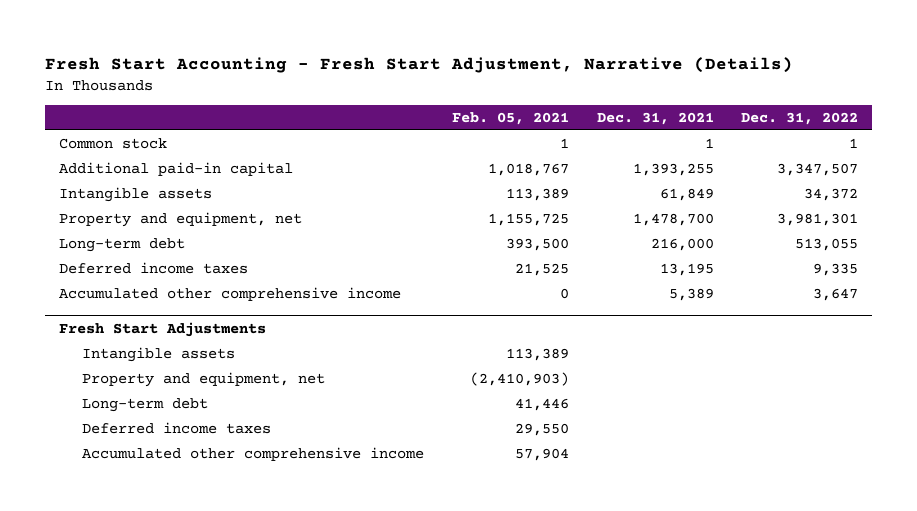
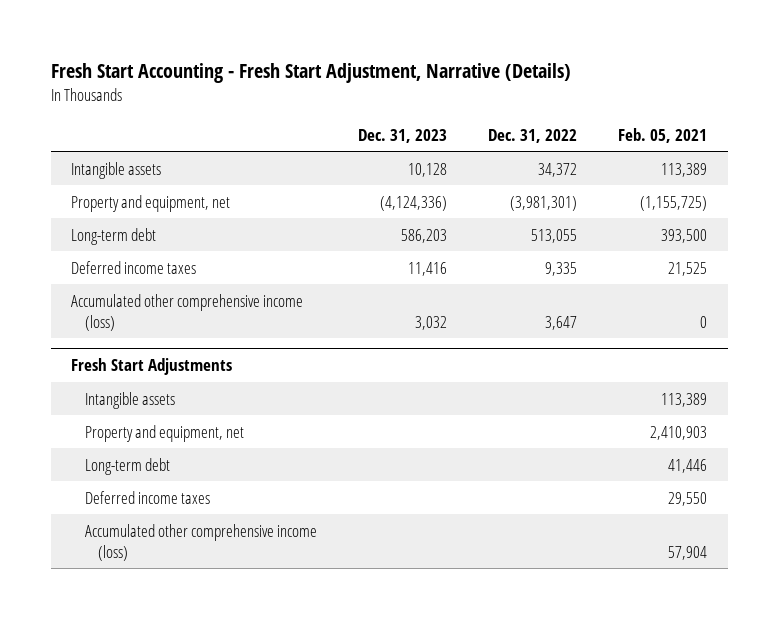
- | Feb. 05, 2021 | Dec. 31, 2021 | Dec. 31, 2022
+ | Dec. 31, 2023 | Dec. 31, 2022 | Feb. 05, 2021
- Common stock | 1 | 1 | 1
- Additional paid-in capital | 1,018,767 | 1,393,255 | 3,347,507
- Property and equipment, net | 1,155,725 | 1,478,700 | 3,981,301
+ Property and equipment, net | (4,124,336) | (3,981,301) | (1,155,725)
- Accumulated other comprehensive income | 0 | 5,389 | 3,647
+ Accumulated other comprehensive income (loss) | 3,032 | 3,647 | 0
@ Fresh Start Adjustments
- Property and equipment, net | (2,410,903) | |
+ Property and equipment, net | | | 2,410,903
- Accumulated other comprehensive income | 57,904 | |
+ Accumulated other comprehensive income (loss) | | | 57,904

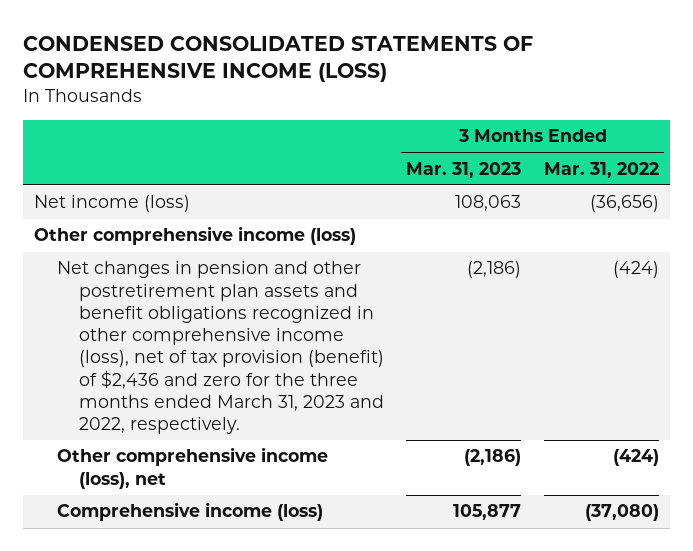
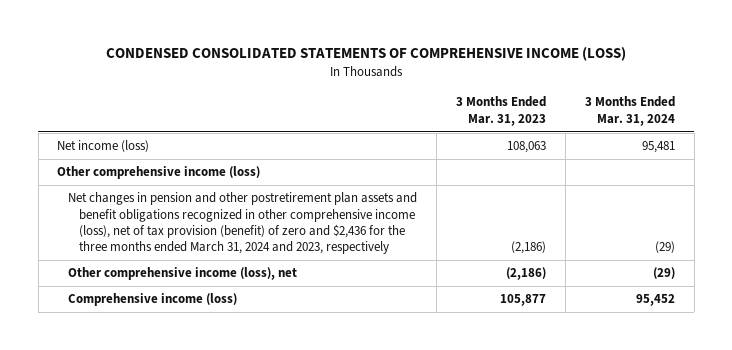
- | 3 Months Ended Mar. 31, 2023 | 3 Months Ended Mar. 31, 2022
+ | 3 Months Ended Mar. 31, 2023 | 3 Months Ended Mar. 31, 2024
- Net changes in pension and other postretirement plan assets and benefit obligations recognized in other comprehensive income (loss), net of tax provision (benefit) of $2,436 and zero for the three months ended March 31, 2023 and 2022, respectively. | (2,186) | (424)
+ Net changes in pension and other postretirement plan assets and benefit obligations recognized in other comprehensive income (loss), net of tax provision (benefit) of zero and $2,436 for the three months ended March 31, 2024 and 2023, respectively | (2,186) | (29)

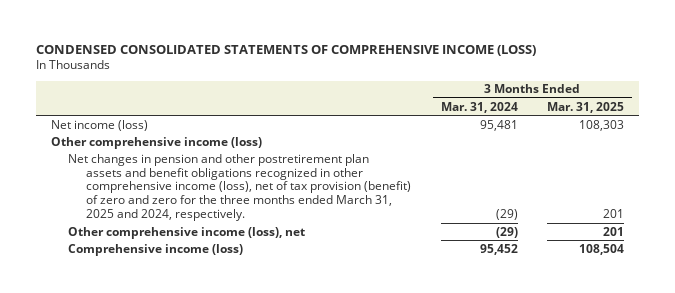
- | 3 Months Ended Mar. 31, 2023 | 3 Months Ended Mar. 31, 2024
+ | 3 Months Ended Mar. 31, 2024 | 3 Months Ended Mar. 31, 2025
- Net changes in pension and other postretirement plan assets and benefit obligations recognized in other comprehensive income (loss), net of tax provision (benefit) of zero and $2,436 for the three months ended March 31, 2024 and 2023, respectively | (2,186) | (29)
+ Net changes in pension and other postretirement plan assets and benefit obligations recognized in other comprehensive income (loss), net of tax provision (benefit) of zero and zero for the three months ended March 31, 2025 and 2024, respectively. | (29) | 201

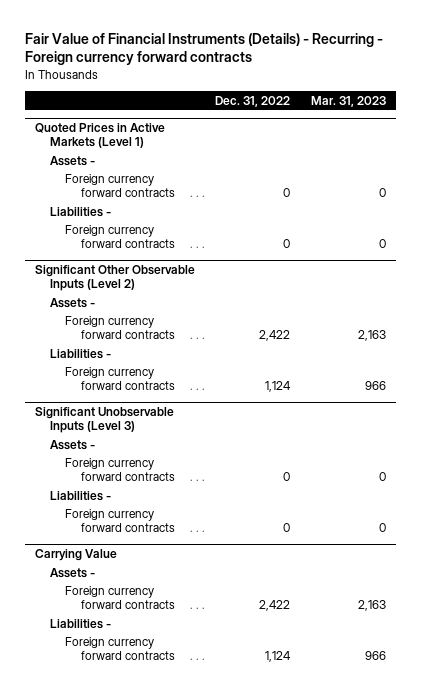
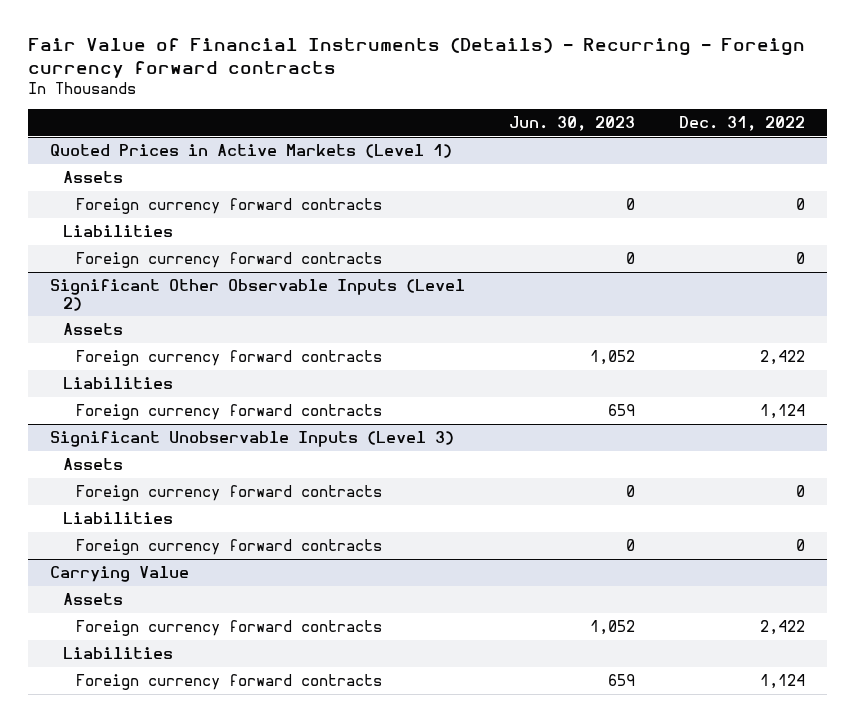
- | Dec. 31, 2022 | Mar. 31, 2023
+ | Jun. 30, 2023 | Dec. 31, 2022
@ Quoted Prices in Active Markets (Level 1)
- Assets -
+ Assets
- Liabilities -
+ Liabilities
@ Significant Other Observable Inputs (Level 2)
- Assets -
+ Assets
- Liabilities -
+ Liabilities
@ Significant Unobservable Inputs (Level 3)
- Assets -
+ Assets
- Liabilities -
+ Liabilities
@ Carrying Value
- Assets -
+ Assets
- Liabilities -
+ Liabilities

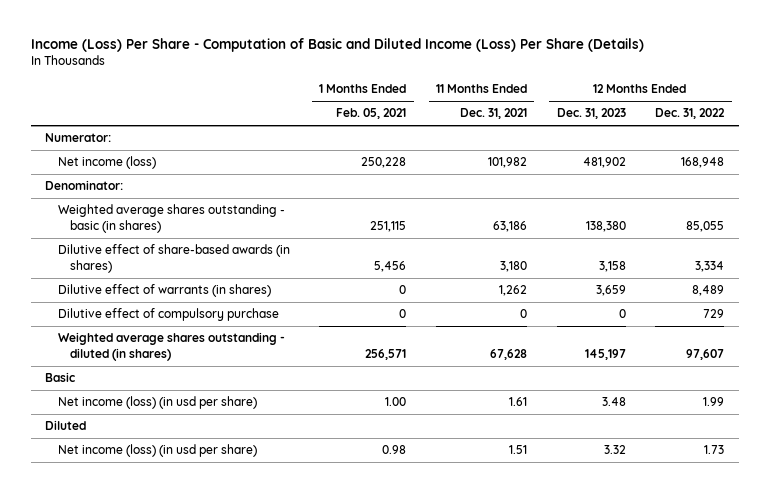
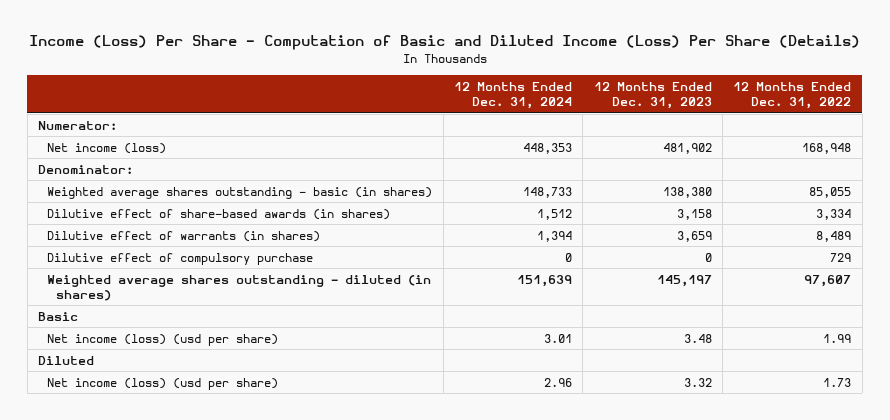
- | 1 Months Ended Feb. 05, 2021 | 11 Months Ended Dec. 31, 2021 | 12 Months Ended Dec. 31, 2023 | 12 Months Ended Dec. 31, 2022
+ | 12 Months Ended Dec. 31, 2024 | 12 Months Ended Dec. 31, 2023 | 12 Months Ended Dec. 31, 2022
- Net income (loss) (in usd per share) | 1.00 | 1.61 | 3.48 | 1.99
+ Net income (loss) (usd per share) | 3.01 | 3.48 | 1.99
- Net income (loss) (in usd per share) | 0.98 | 1.51 | 3.32 | 1.73
+ Net income (loss) (usd per share) | 2.96 | 3.32 | 1.73

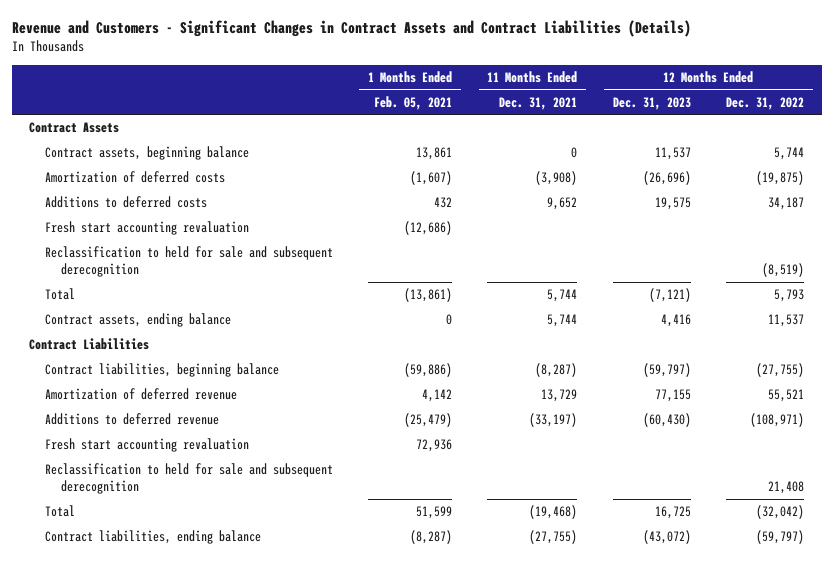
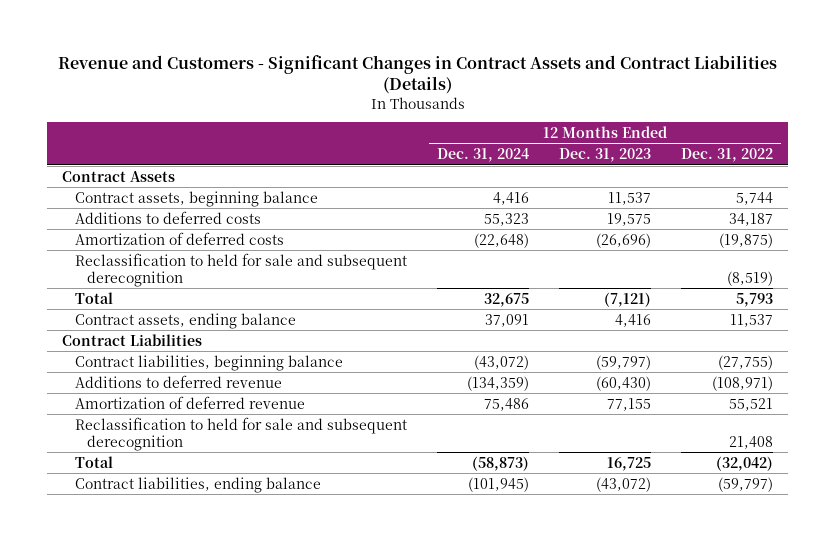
- | 1 Months Ended Feb. 05, 2021 | 11 Months Ended Dec. 31, 2021 | 12 Months Ended Dec. 31, 2023 | 12 Months Ended Dec. 31, 2022
+ | 12 Months Ended Dec. 31, 2024 | 12 Months Ended Dec. 31, 2023 | 12 Months Ended Dec. 31, 2022
- Fresh start accounting revaluation | (12,686) | | |
moved down: Amortization of deferred costs | (22,648) | (26,696) | (19,875)
- Fresh start accounting revaluation | 72,936 | | |
moved down: Amortization of deferred revenue | 75,486 | 77,155 | 55,521

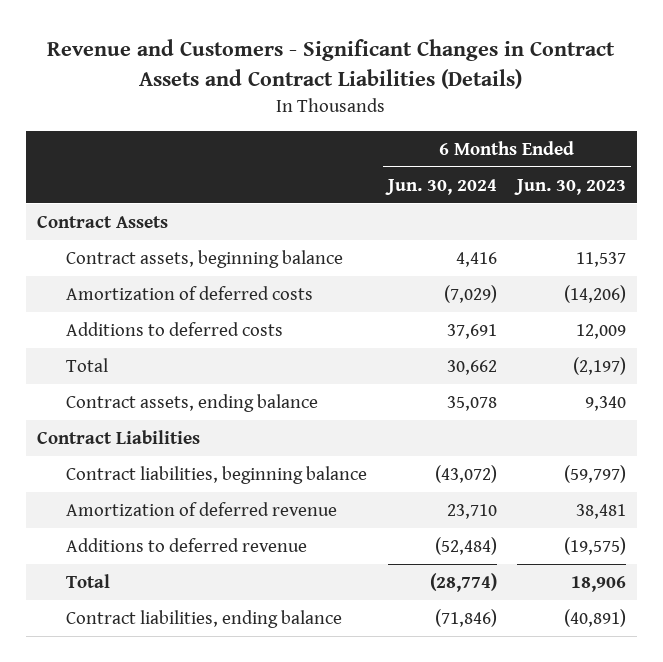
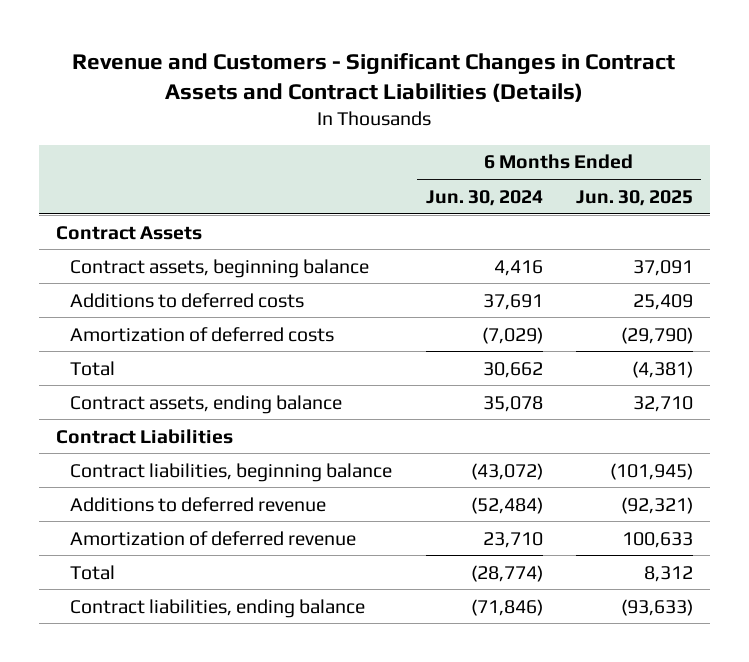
- | 6 Months Ended Jun. 30, 2024 | 6 Months Ended Jun. 30, 2023
+ | 6 Months Ended Jun. 30, 2024 | 6 Months Ended Jun. 30, 2025
moved down: Amortization of deferred costs | (7,029) | (29,790)
moved down: Amortization of deferred revenue | 23,710 | 100,633

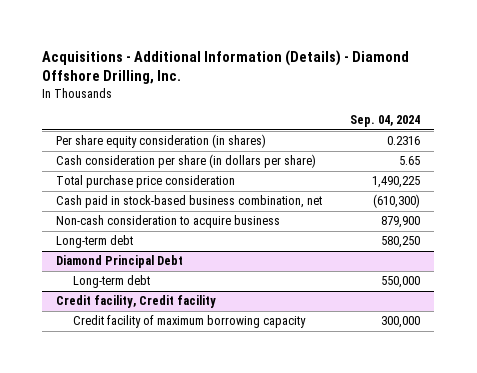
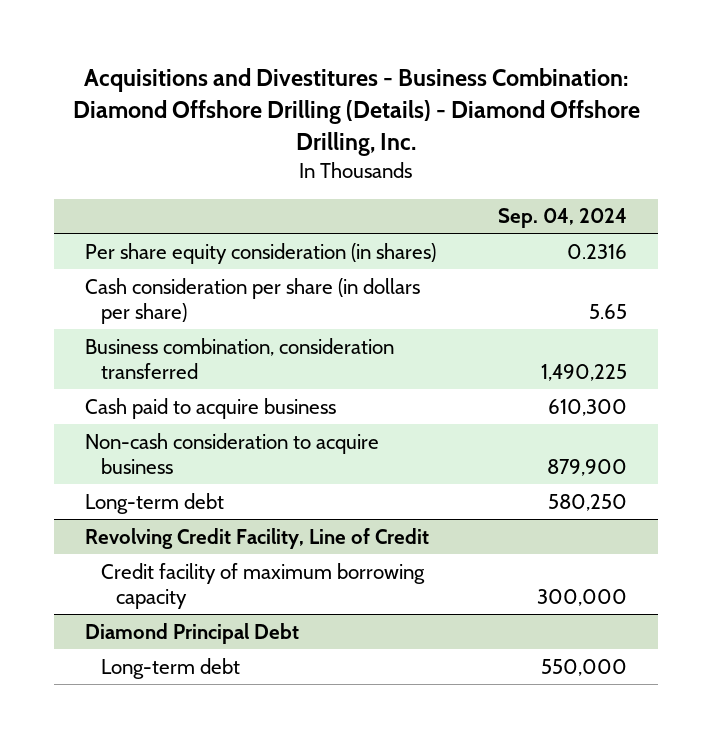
- Acquisitions - Additional Information (Details) - Diamond Offshore Drilling, Inc.
+ Acquisitions and Divestitures - Business Combination: Diamond Offshore Drilling (Details) - Diamond Offshore Drilling, Inc.
- Total purchase price consideration | 1,490,225
- Cash paid in stock-based business combination, net | (610,300)
+ Business combination, consideration transferred | 1,490,225
+ Cash paid to acquire business | 610,300
+ Revolving Credit Facility, Line of Credit
+ Credit facility of maximum borrowing capacity | 300,000
- Credit facility, Credit facility
- Credit facility of maximum borrowing capacity | 300,000

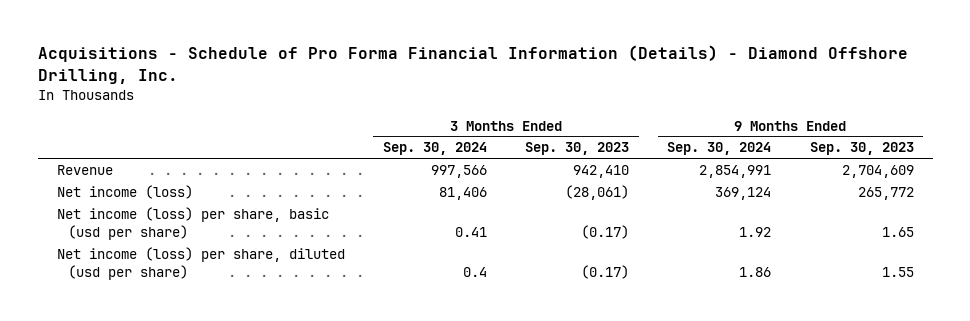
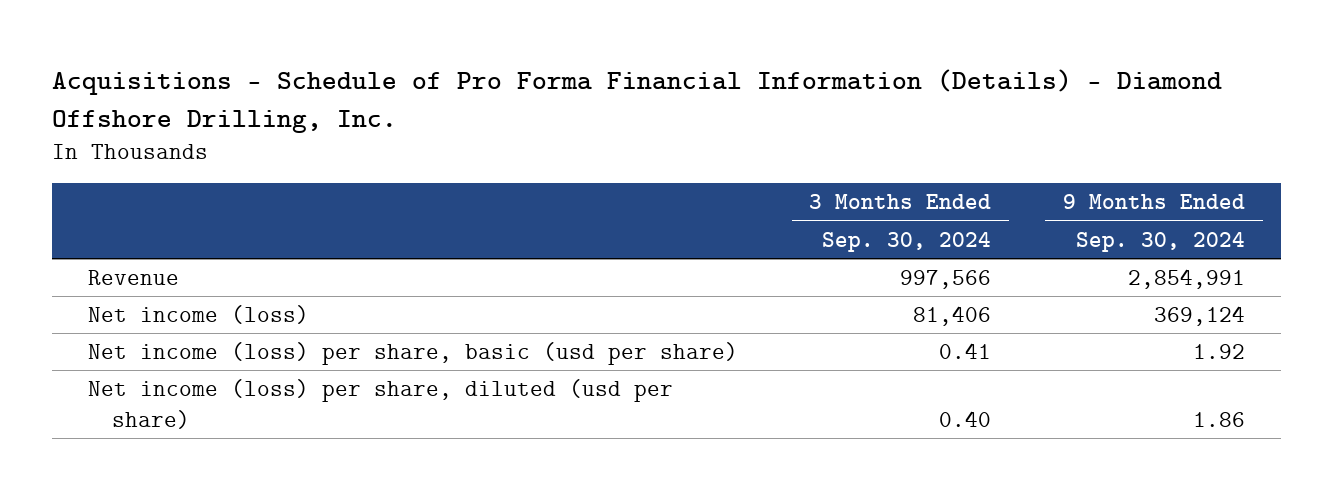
- | 3 Months Ended Sep. 30, 2024 | 3 Months Ended Sep. 30, 2023 | 9 Months Ended Sep. 30, 2024 | 9 Months Ended Sep. 30, 2023
+ | 3 Months Ended Sep. 30, 2024 | 9 Months Ended Sep. 30, 2024
- Net income (loss) per share, diluted (usd per share) | 0.4 | (0.17) | 1.86 | 1.55
+ Net income (loss) per share, diluted (usd per share) | 0.40 | 1.86

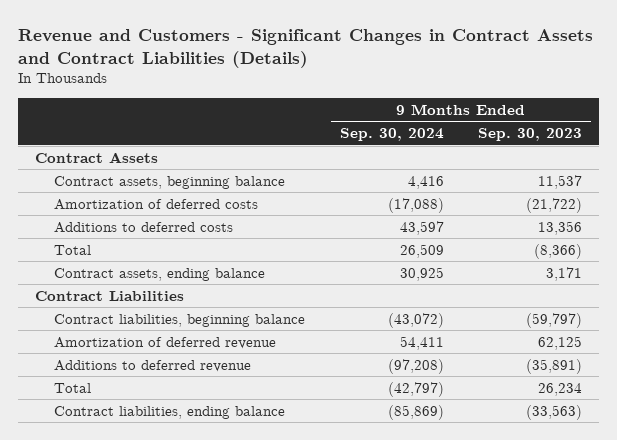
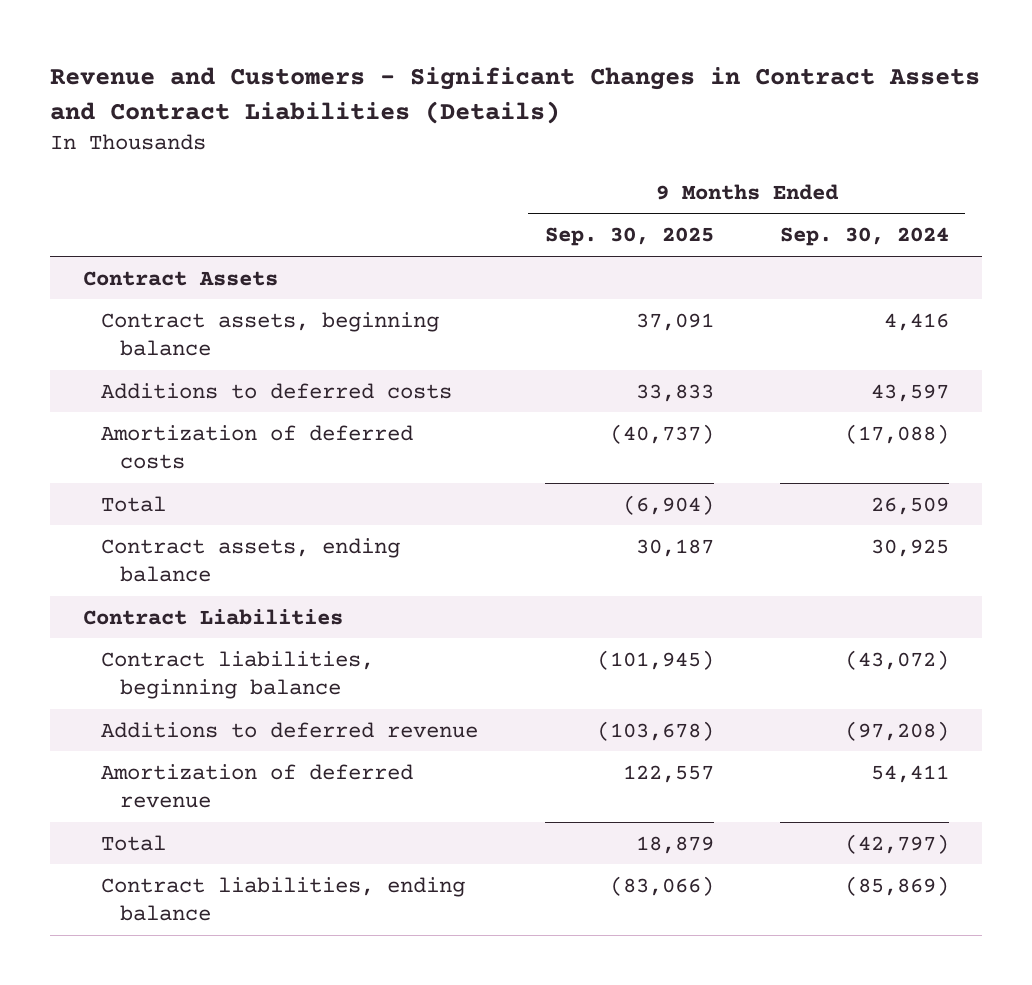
- | 9 Months Ended Sep. 30, 2024 | 9 Months Ended Sep. 30, 2023
+ | 9 Months Ended Sep. 30, 2025 | 9 Months Ended Sep. 30, 2024
moved down: Amortization of deferred costs | (40,737) | (17,088)
moved down: Amortization of deferred revenue | 122,557 | 54,411

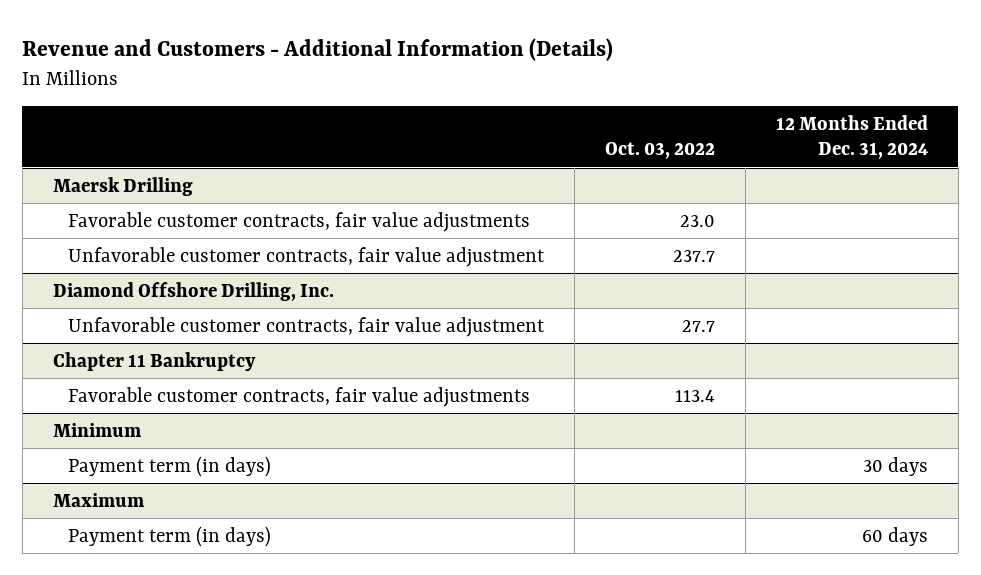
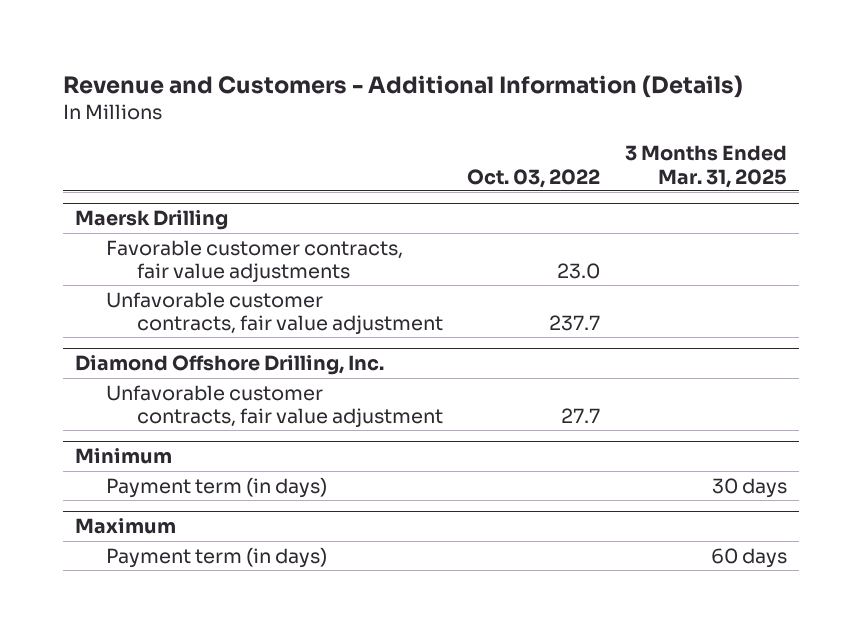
- | Oct. 03, 2022 | 12 Months Ended Dec. 31, 2024
+ | Oct. 03, 2022 | 3 Months Ended Mar. 31, 2025
- Chapter 11 Bankruptcy
- Favorable customer contracts, fair value adjustments | 113.4 |

